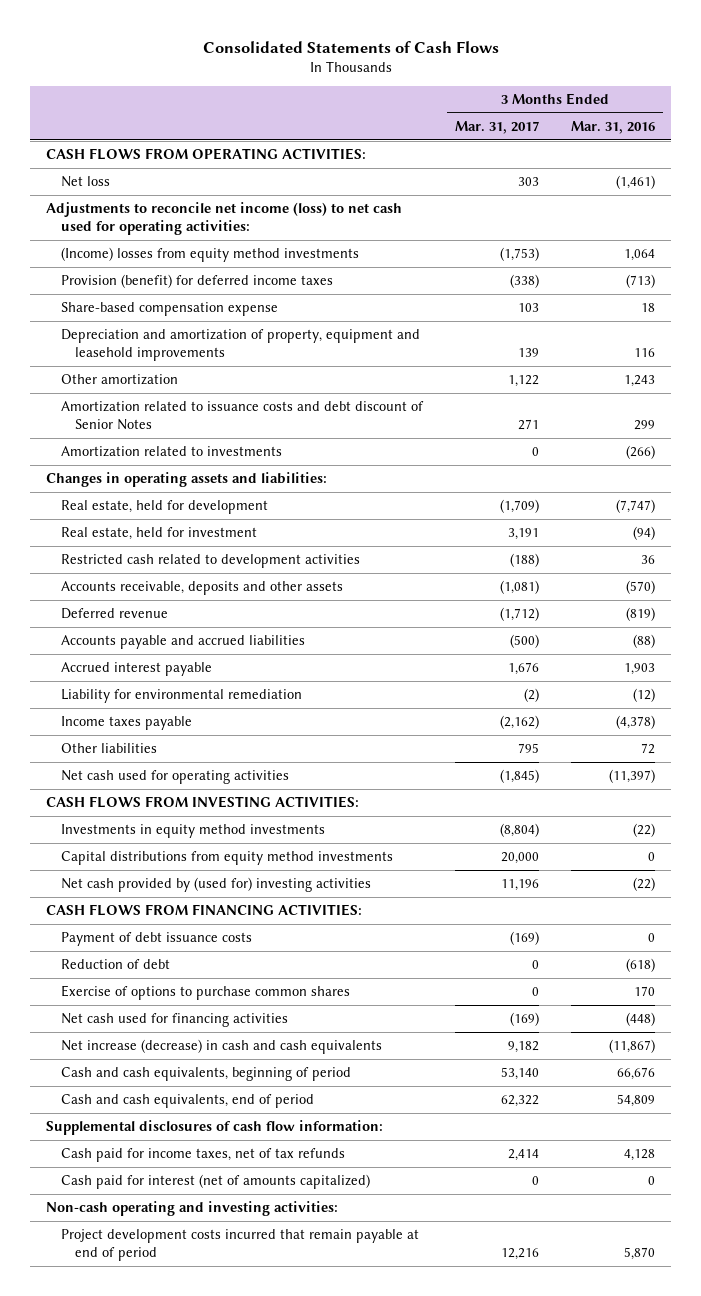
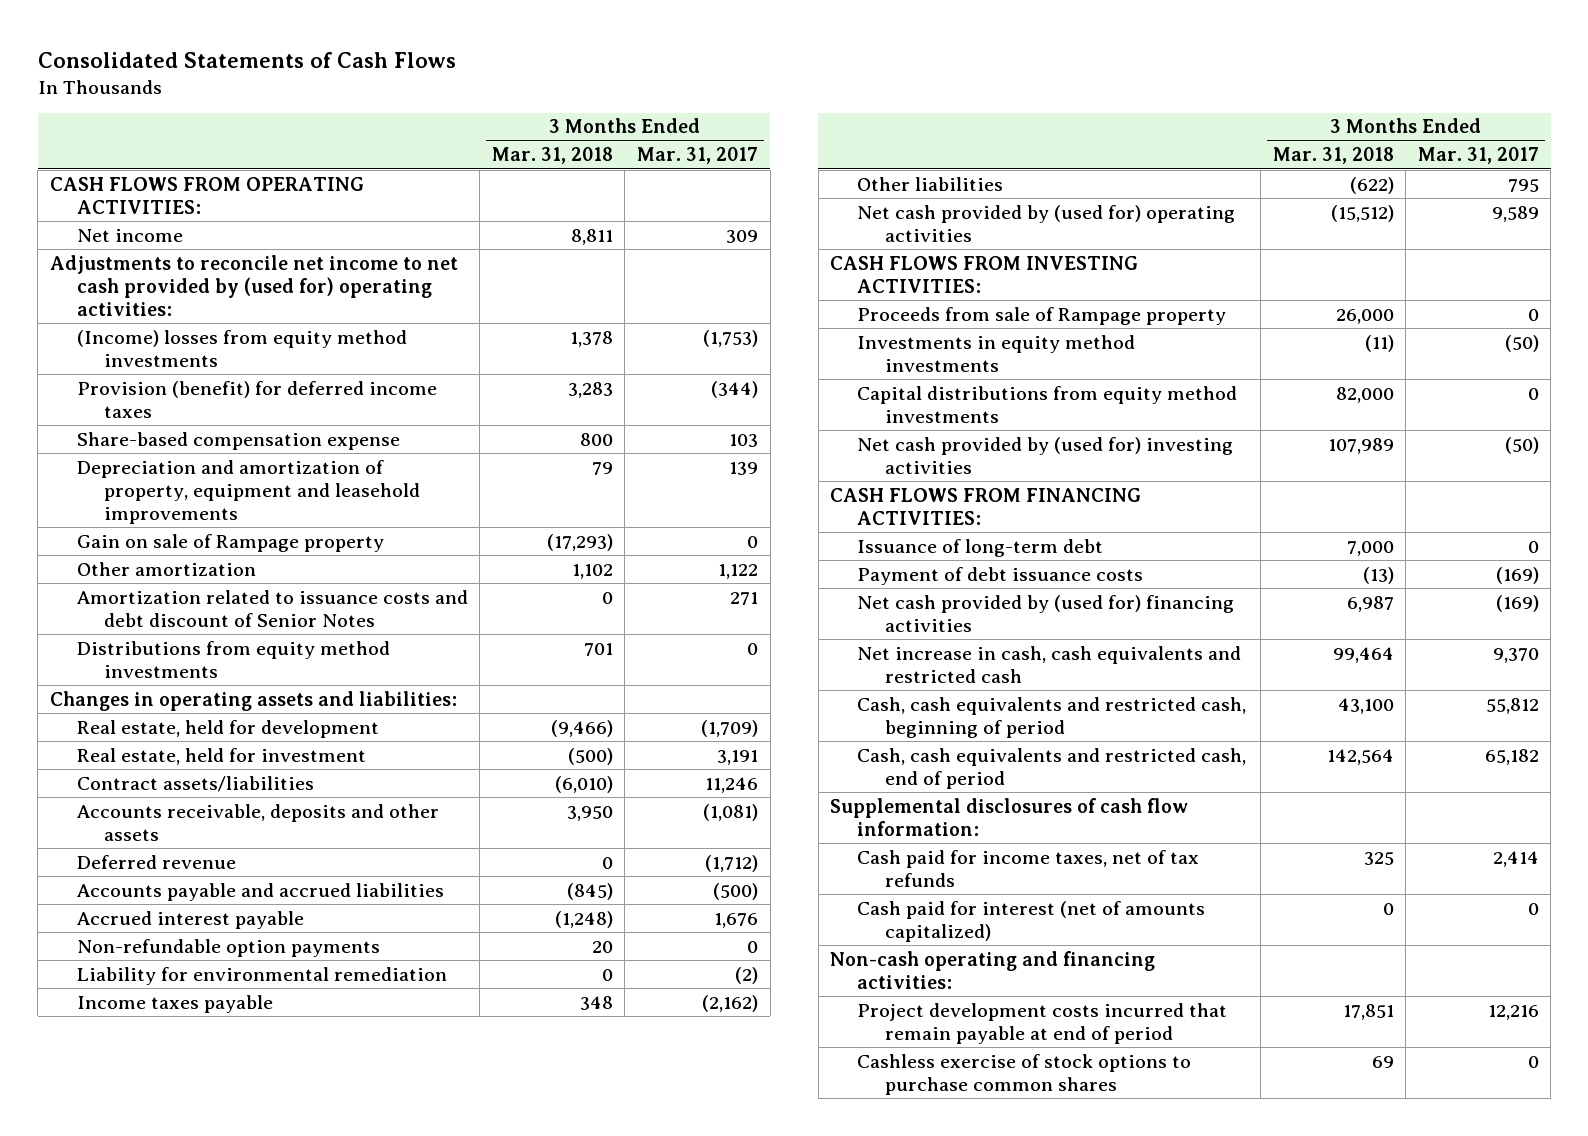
- | 3 Months Ended Mar. 31, 2017 | 3 Months Ended Mar. 31, 2016
+ | 3 Months Ended Mar. 31, 2018 | 3 Months Ended Mar. 31, 2017
- Net loss | 303 | (1,461)
- Adjustments to reconcile net income (loss) to net cash used for operating activities:
+ Net income | 8,811 | 309
+ Adjustments to reconcile net income to net cash provided by (used for) operating activities:
- Provision (benefit) for deferred income taxes | (338) | (713)
+ Provision (benefit) for deferred income taxes | 3,283 | (344)
+ Gain on sale of Rampage property | (17,293) | 0
- Amortization related to investments | 0 | (266)
+ Distributions from equity method investments | 701 | 0
- Restricted cash related to development activities | (188) | 36
+ Contract assets/liabilities | (6,010) | 11,246
+ Non-refundable option payments | 20 | 0
- Net cash used for operating activities | (1,845) | (11,397)
+ Net cash provided by (used for) operating activities | (15,512) | 9,589
- Investments in equity method investments | (8,804) | (22)
- Capital distributions from equity method investments | 20,000 | 0
- Net cash provided by (used for) investing activities | 11,196 | (22)
+ Proceeds from sale of Rampage property | 26,000 | 0
+ Investments in equity method investments | (11) | (50)
+ Capital distributions from equity method investments | 82,000 | 0
+ Net cash provided by (used for) investing activities | 107,989 | (50)
+ Issuance of long-term debt | 7,000 | 0
- Reduction of debt | 0 | (618)
- Exercise of options to purchase common shares | 0 | 170
- Net cash used for financing activities | (169) | (448)
- Net increase (decrease) in cash and cash equivalents | 9,182 | (11,867)
- Cash and cash equivalents, beginning of period | 53,140 | 66,676
- Cash and cash equivalents, end of period | 62,322 | 54,809
+ Net cash provided by (used for) financing activities | 6,987 | (169)
+ Net increase in cash, cash equivalents and restricted cash | 99,464 | 9,370
+ Cash, cash equivalents and restricted cash, beginning of period | 43,100 | 55,812
+ Cash, cash equivalents and restricted cash, end of period | 142,564 | 65,182
- Non-cash operating and investing activities:
+ Non-cash operating and financing activities:
+ Cashless exercise of stock options to purchase common shares | 69 | 0

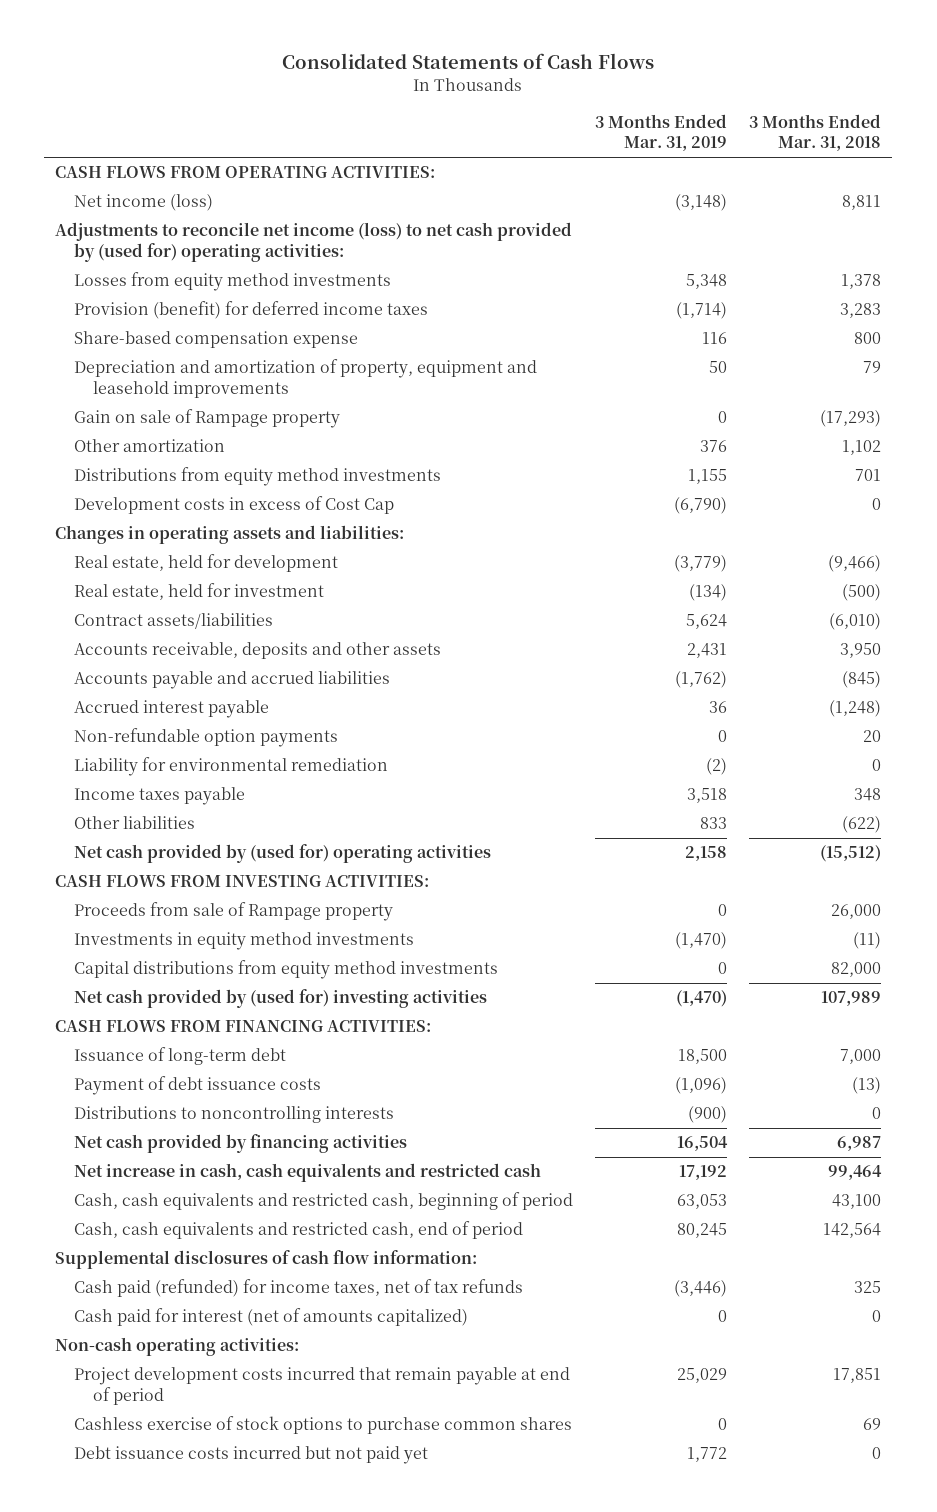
- | 3 Months Ended Mar. 31, 2018 | 3 Months Ended Mar. 31, 2017
+ | 3 Months Ended Mar. 31, 2019 | 3 Months Ended Mar. 31, 2018
- Net income | 8,811 | 309
- Adjustments to reconcile net income to net cash provided by (used for) operating activities:
- (Income) losses from equity method investments | 1,378 | (1,753)
+ Net income (loss) | (3,148) | 8,811
+ Adjustments to reconcile net income (loss) to net cash provided by (used for) operating activities:
+ Losses from equity method investments | 5,348 | 1,378
- Amortization related to issuance costs and debt discount of Senior Notes | 0 | 271
+ Development costs in excess of Cost Cap | (6,790) | 0
- Deferred revenue | 0 | (1,712)
- Net cash provided by (used for) financing activities | 6,987 | (169)
+ Distributions to noncontrolling interests | (900) | 0
+ Net cash provided by financing activities | 16,504 | 6,987
- Cash paid for income taxes, net of tax refunds | 325 | 2,414
+ Cash paid (refunded) for income taxes, net of tax refunds | (3,446) | 325
- Non-cash operating and financing activities:
+ Non-cash operating activities:
+ Debt issuance costs incurred but not paid yet | 1,772 | 0

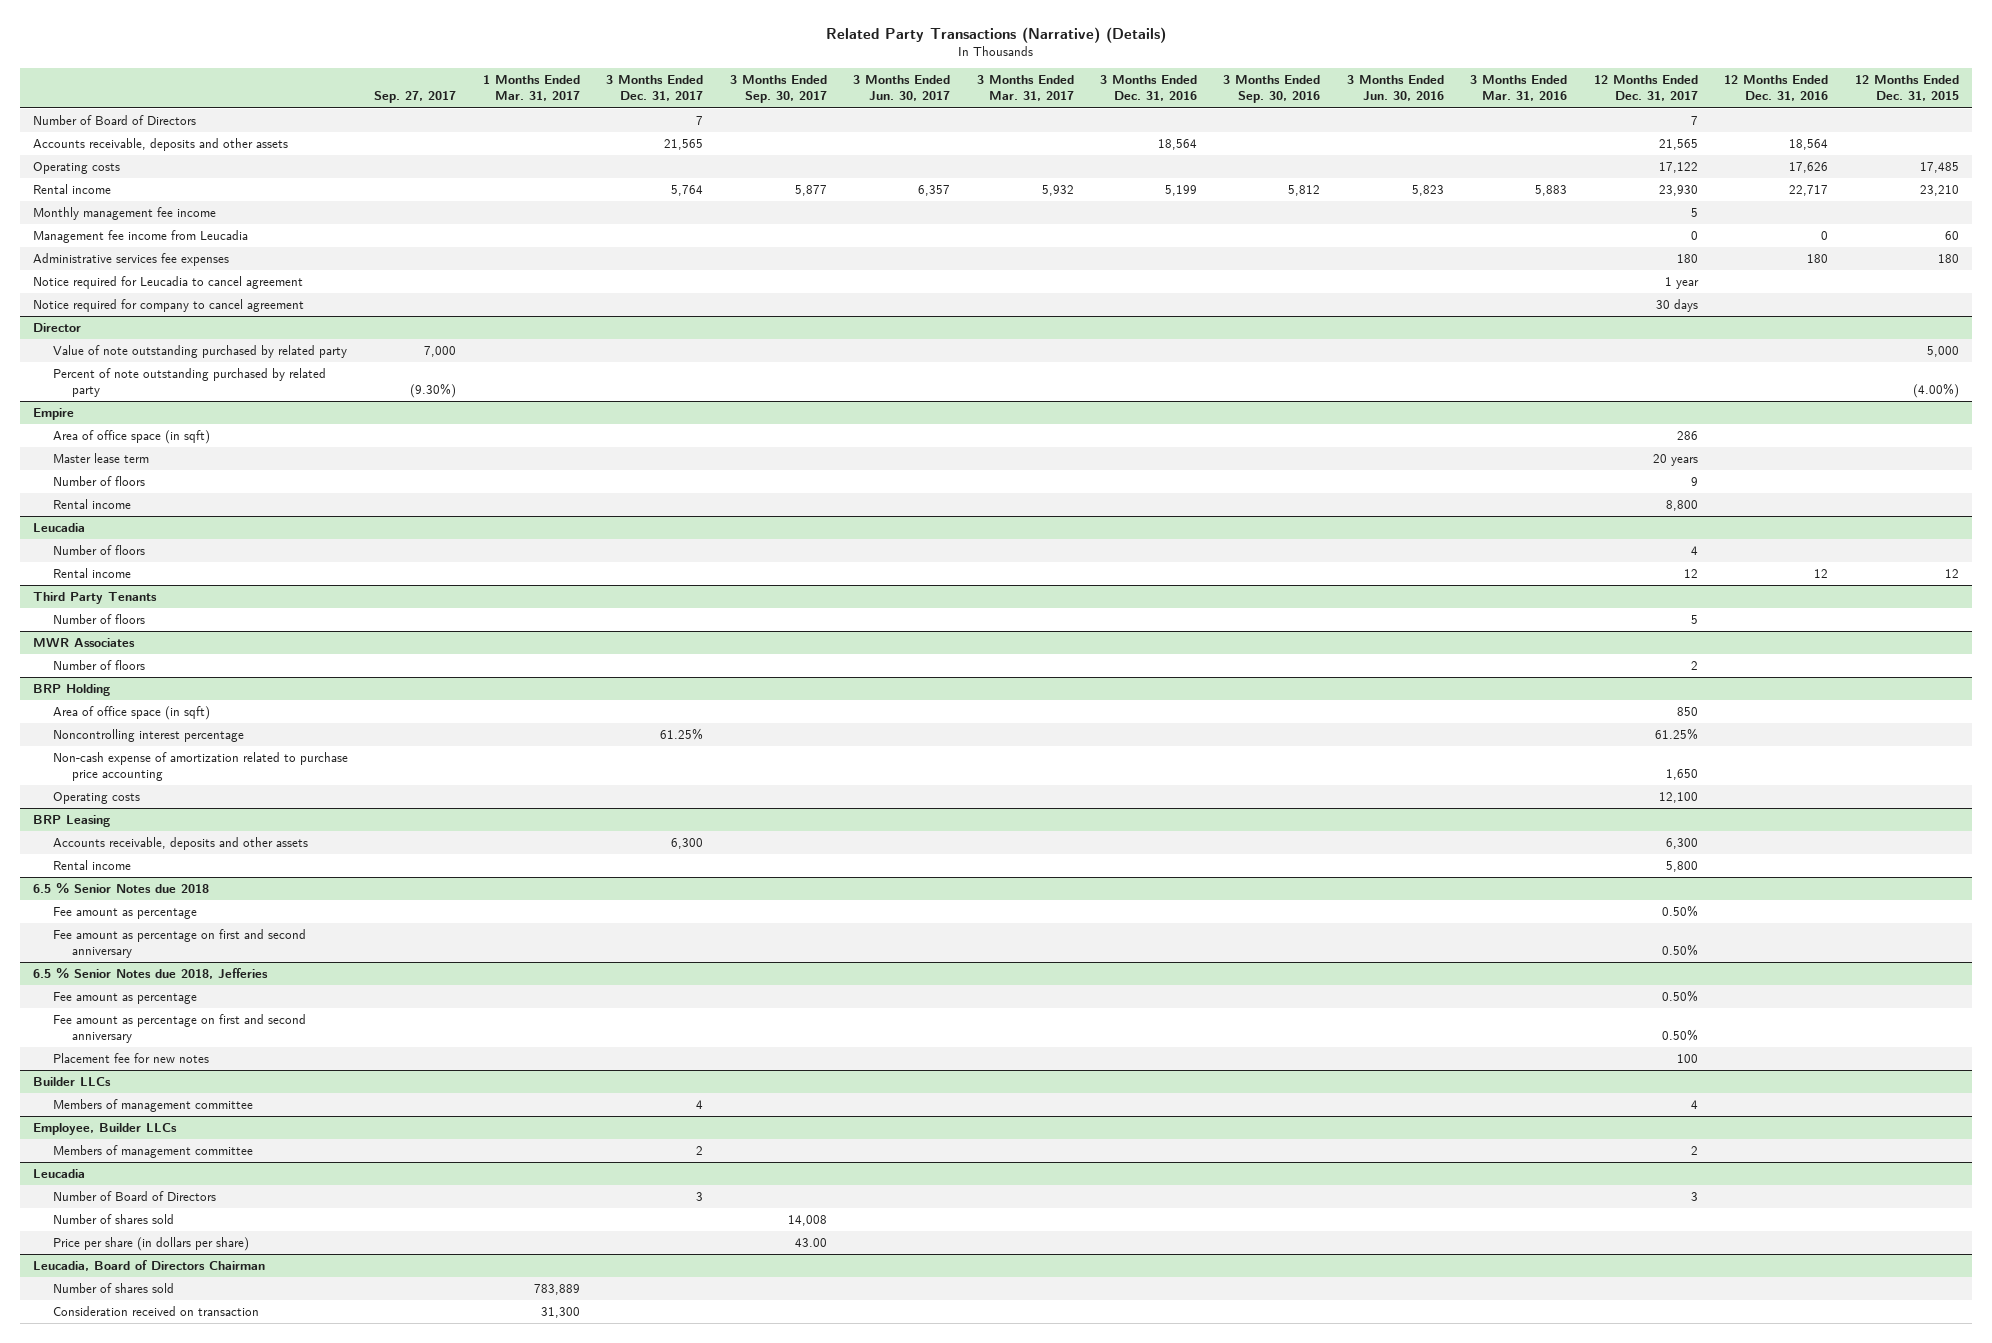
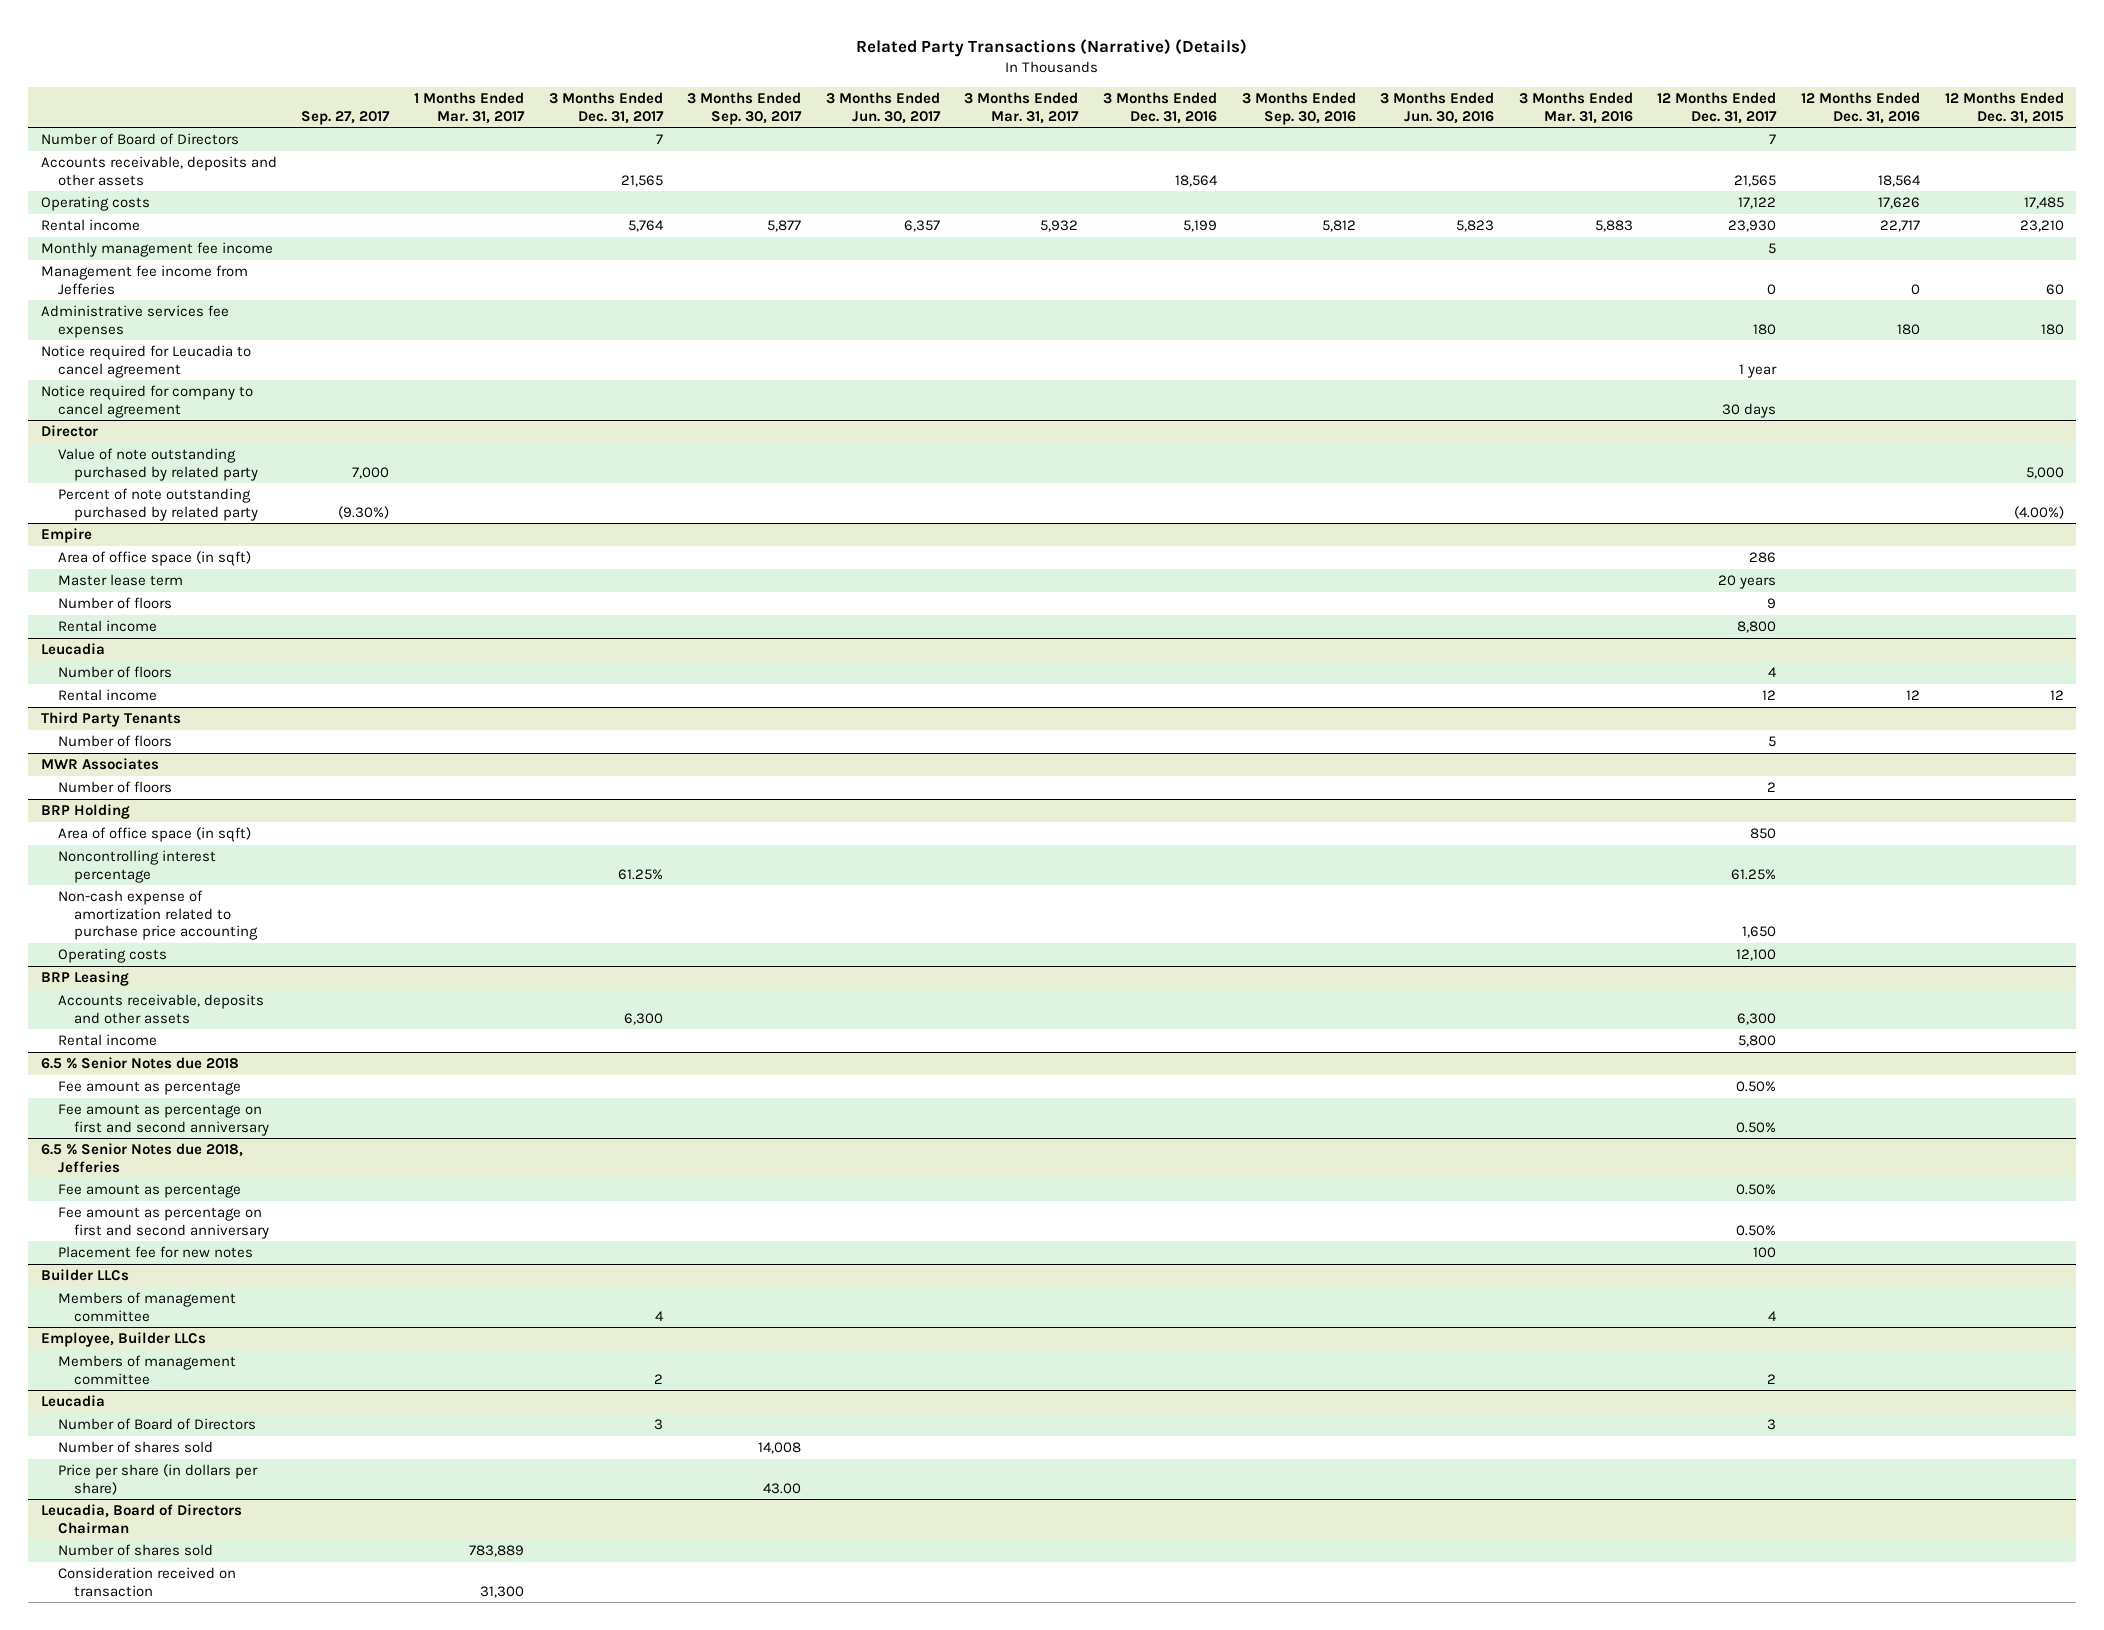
- Management fee income from Leucadia | | | | | | | | | | | 0 | 0 | 60
+ Management fee income from Jefferies | | | | | | | | | | | 0 | 0 | 60

